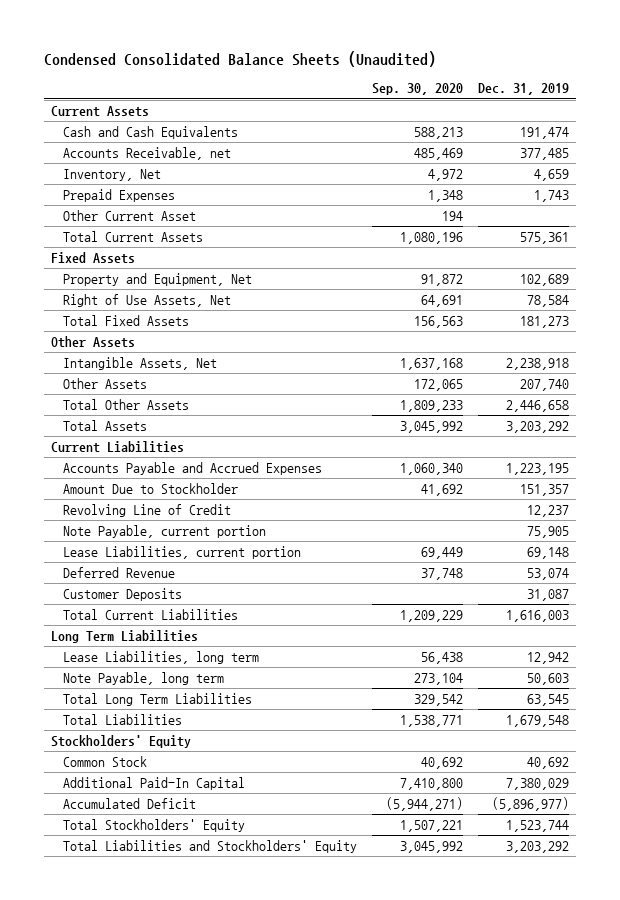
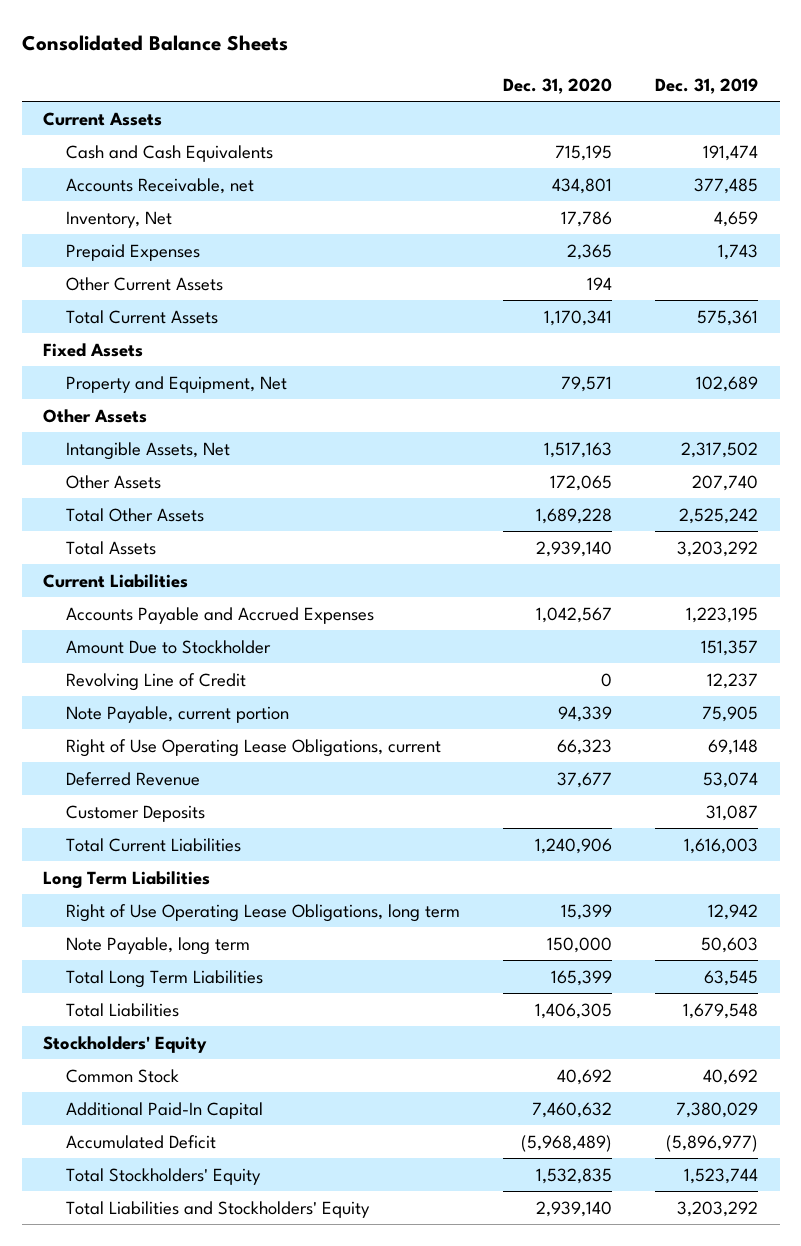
- Condensed Consolidated Balance Sheets (Unaudited)
+ Consolidated Balance Sheets
- | Sep. 30, 2020 | Dec. 31, 2019
+ | Dec. 31, 2020 | Dec. 31, 2019
- Other Current Asset | 194 |
+ Other Current Assets | 194 |
- Right of Use Assets, Net | 64,691 | 78,584
- Total Fixed Assets | 156,563 | 181,273
- Intangible Assets, Net | 1,637,168 | 2,238,918
+ Intangible Assets, Net | 1,517,163 | 2,317,502
- Total Other Assets | 1,809,233 | 2,446,658
+ Total Other Assets | 1,689,228 | 2,525,242
- Lease Liabilities, current portion | 69,449 | 69,148
+ Right of Use Operating Lease Obligations, current | 66,323 | 69,148
- Lease Liabilities, long term | 56,438 | 12,942
+ Right of Use Operating Lease Obligations, long term | 15,399 | 12,942

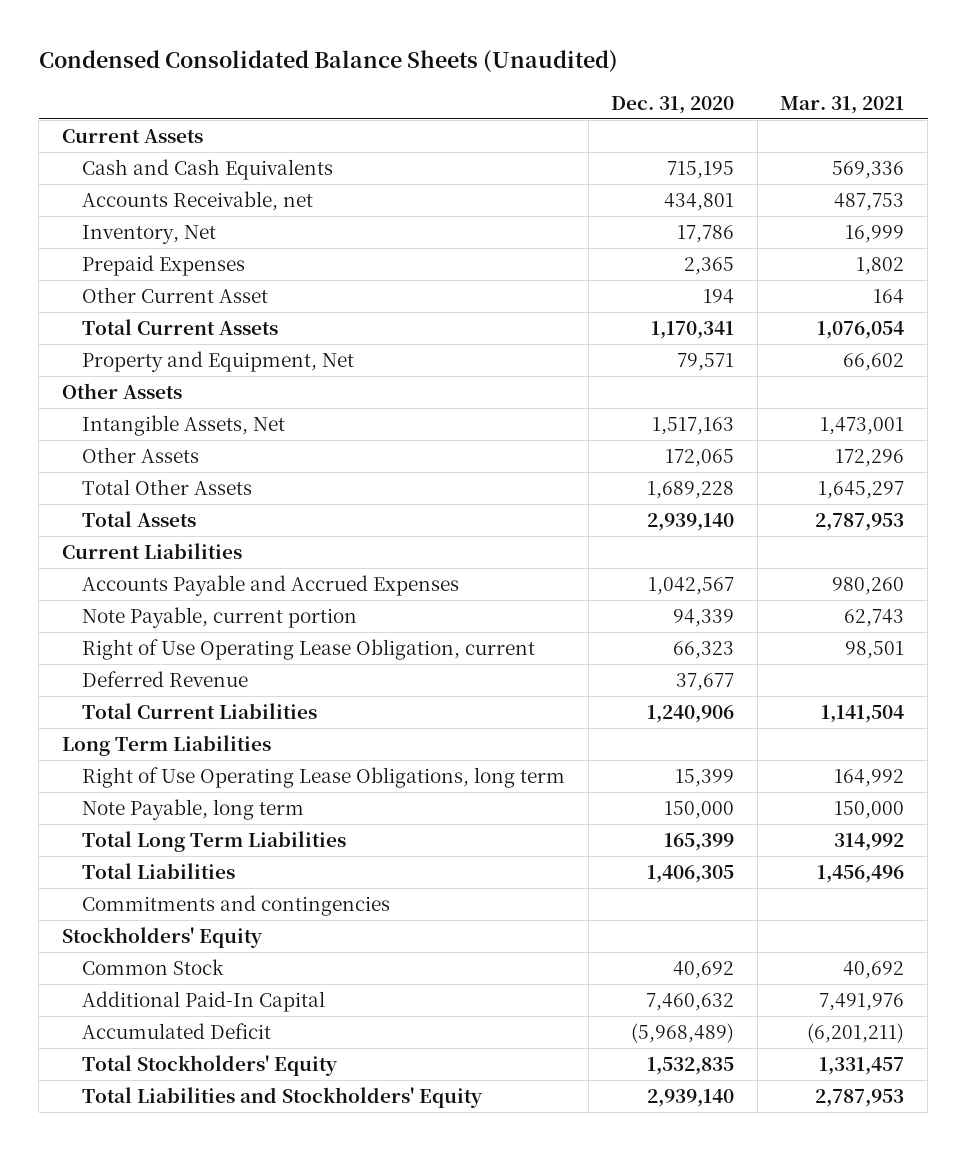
- Consolidated Balance Sheets
+ Condensed Consolidated Balance Sheets (Unaudited)
- | Dec. 31, 2020 | Dec. 31, 2019
+ | Dec. 31, 2020 | Mar. 31, 2021
- Other Current Assets | 194 |
+ Other Current Asset | 194 | 164
- Fixed Assets
- Amount Due to Stockholder | | 151,357
- Revolving Line of Credit | 0 | 12,237
- Right of Use Operating Lease Obligations, current | 66,323 | 69,148
+ Right of Use Operating Lease Obligation, current | 66,323 | 98,501
- Customer Deposits | | 31,087
+ Commitments and contingencies

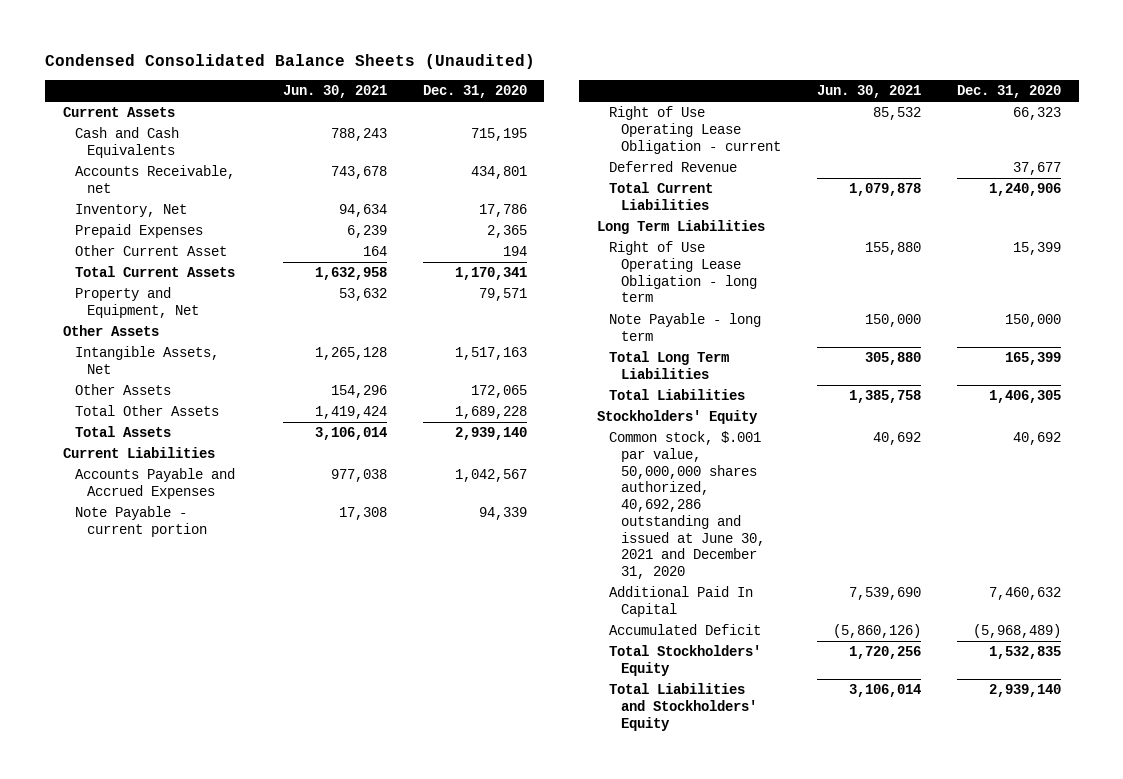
- | Dec. 31, 2020 | Mar. 31, 2021
+ | Jun. 30, 2021 | Dec. 31, 2020
- Note Payable, current portion | 94,339 | 62,743
- Right of Use Operating Lease Obligation, current | 66,323 | 98,501
+ Note Payable - current portion | 17,308 | 94,339
+ Right of Use Operating Lease Obligation - current | 85,532 | 66,323
- Right of Use Operating Lease Obligations, long term | 15,399 | 164,992
- Note Payable, long term | 150,000 | 150,000
+ Right of Use Operating Lease Obligation - long term | 155,880 | 15,399
+ Note Payable - long term | 150,000 | 150,000
- Commitments and contingencies
- Common Stock | 40,692 | 40,692
- Additional Paid-In Capital | 7,460,632 | 7,491,976
+ Common stock, $.001 par value, 50,000,000 shares authorized, 40,692,286 outstanding and issued at June 30, 2021 and December 31, 2020 | 40,692 | 40,692
+ Additional Paid In Capital | 7,539,690 | 7,460,632

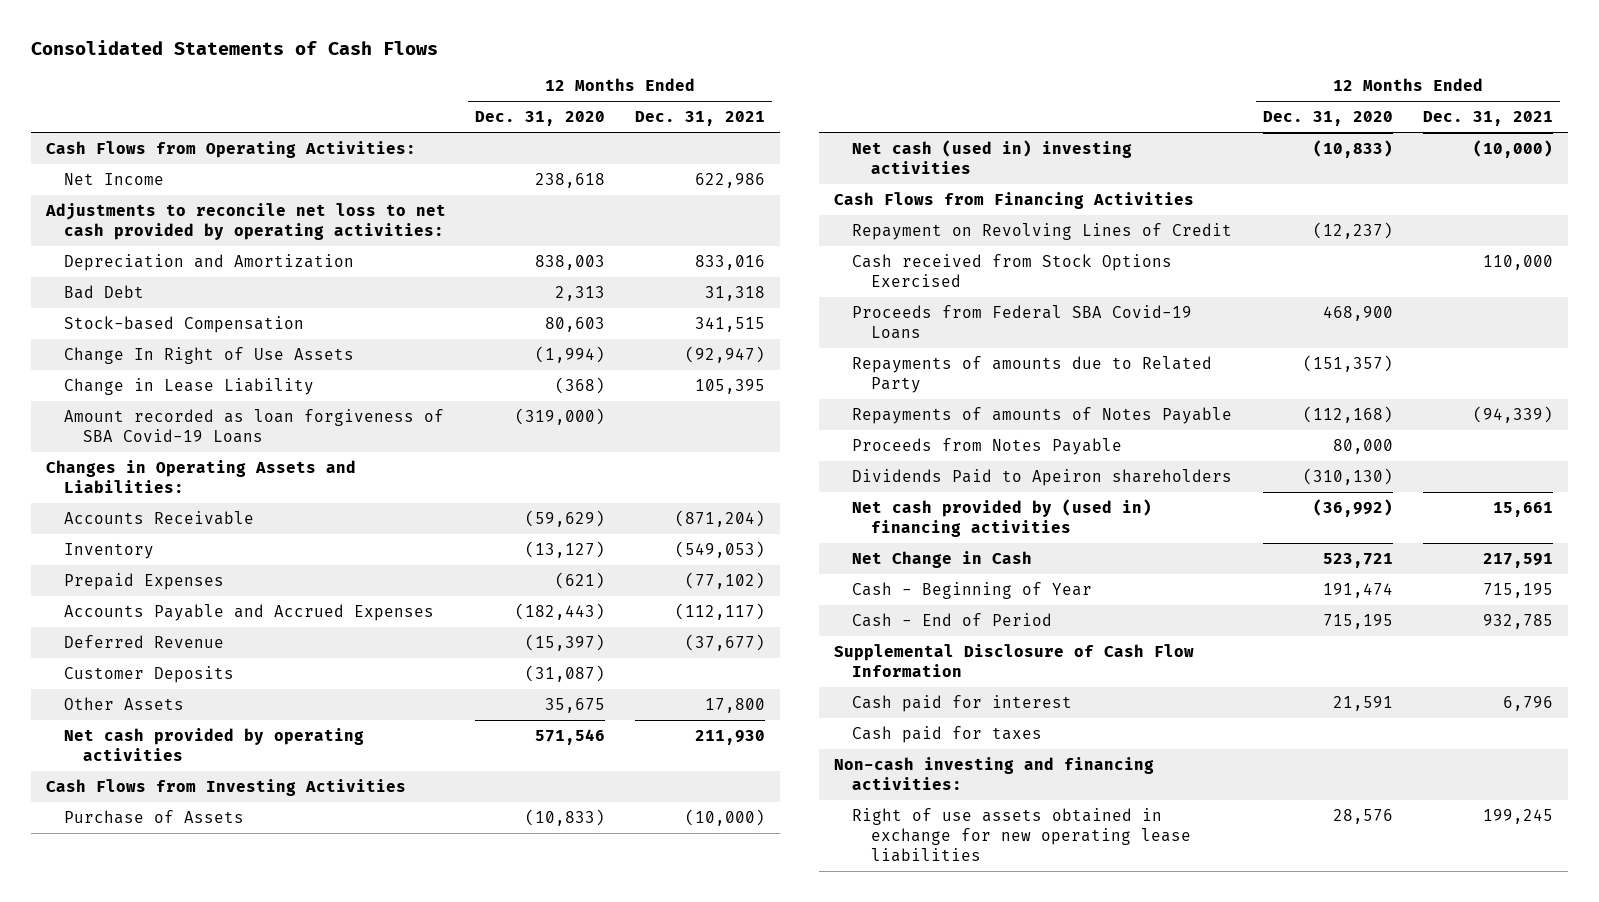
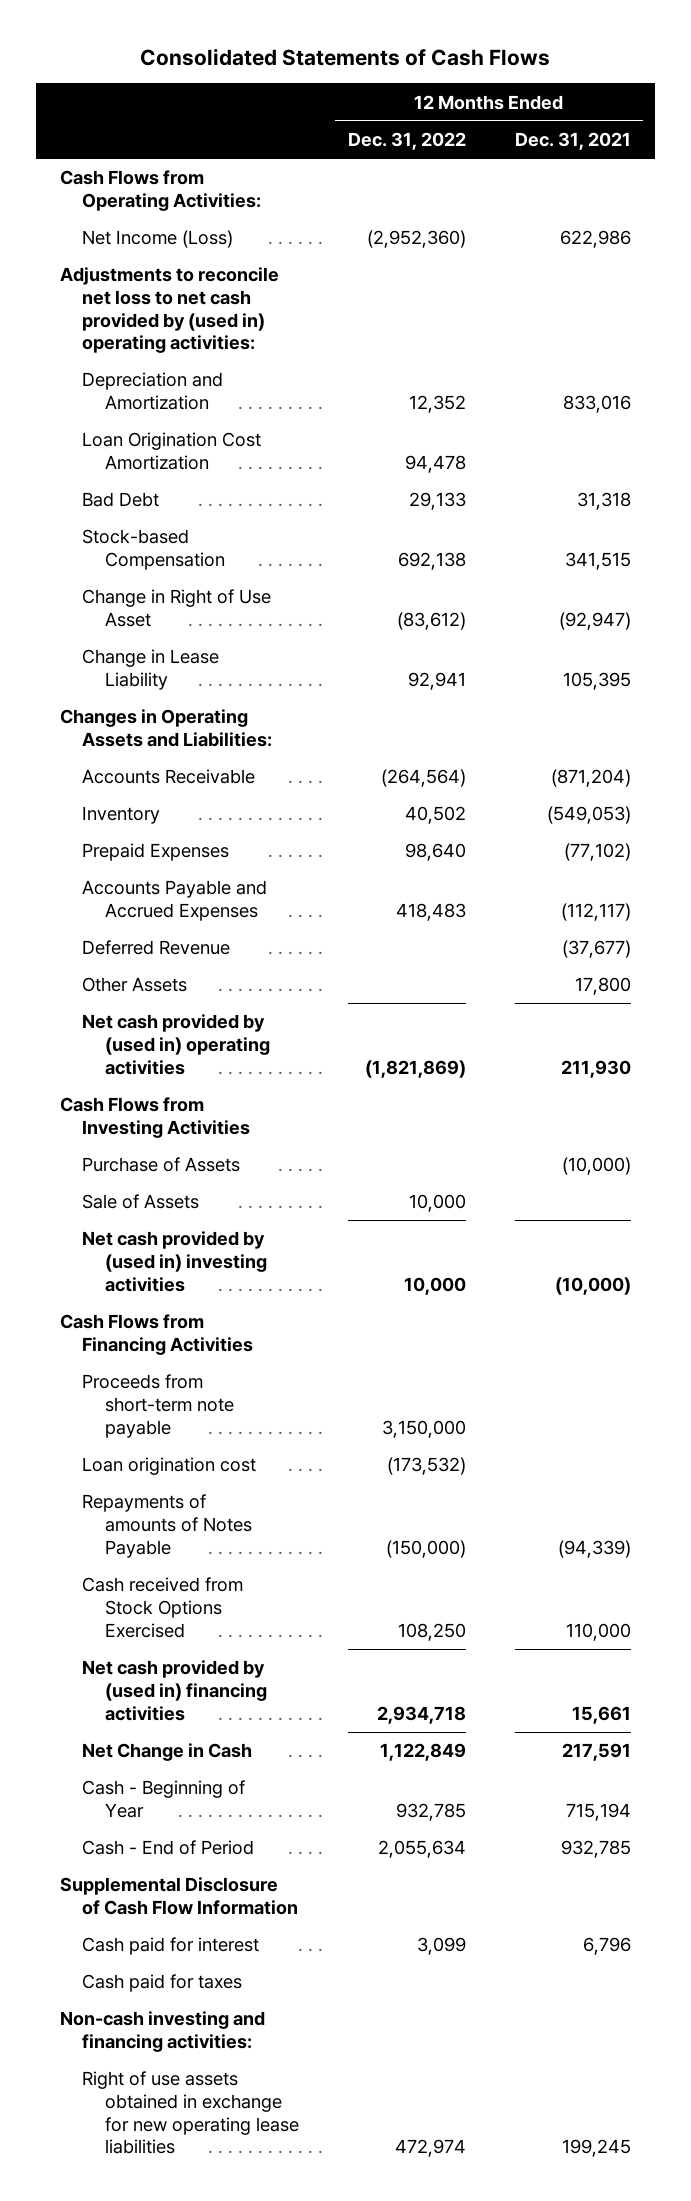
- | 12 Months Ended Dec. 31, 2020 | 12 Months Ended Dec. 31, 2021
+ | 12 Months Ended Dec. 31, 2022 | 12 Months Ended Dec. 31, 2021
- Net Income | 238,618 | 622,986
- Adjustments to reconcile net loss to net cash provided by operating activities:
+ Net Income (Loss) | (2,952,360) | 622,986
+ Adjustments to reconcile net loss to net cash provided by (used in) operating activities:
+ Loan Origination Cost Amortization | 94,478 |
- Change In Right of Use Assets | (1,994) | (92,947)
+ Change in Right of Use Asset | (83,612) | (92,947)
- Amount recorded as loan forgiveness of SBA Covid-19 Loans | (319,000) |
- Customer Deposits | (31,087) |
- Net cash provided by operating activities | 571,546 | 211,930
+ Net cash provided by (used in) operating activities | (1,821,869) | 211,930
- Net cash (used in) investing activities | (10,833) | (10,000)
+ Sale of Assets | 10,000 |
+ Net cash provided by (used in) investing activities | 10,000 | (10,000)
- Repayment on Revolving Lines of Credit | (12,237) |
- Proceeds from Federal SBA Covid-19 Loans | 468,900 |
- Repayments of amounts due to Related Party | (151,357) |
+ Proceeds from short-term note payable | 3,150,000 |
+ Loan origination cost | (173,532) |
- Proceeds from Notes Payable | 80,000 |
- Dividends Paid to Apeiron shareholders | (310,130) |
moved down: Cash received from Stock Options Exercised | 108,250 | 110,000
- Cash - Beginning of Year | 191,474 | 715,195
+ Cash - Beginning of Year | 932,785 | 715,194

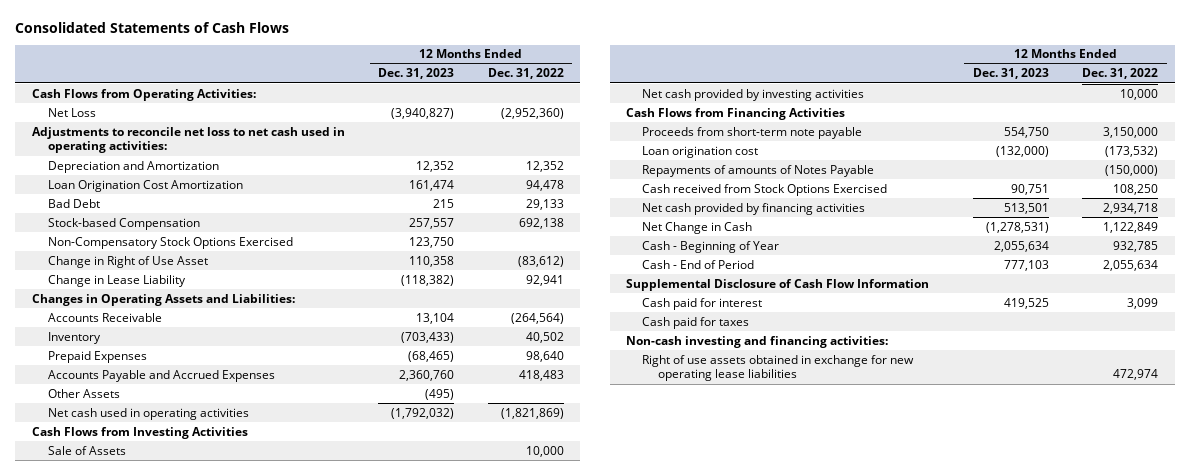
- | 12 Months Ended Dec. 31, 2022 | 12 Months Ended Dec. 31, 2021
+ | 12 Months Ended Dec. 31, 2023 | 12 Months Ended Dec. 31, 2022
- Net Income (Loss) | (2,952,360) | 622,986
- Adjustments to reconcile net loss to net cash provided by (used in) operating activities:
+ Net Loss | (3,940,827) | (2,952,360)
+ Adjustments to reconcile net loss to net cash used in operating activities:
+ Non-Compensatory Stock Options Exercised | 123,750 |
- Deferred Revenue | | (37,677)
- Net cash provided by (used in) operating activities | (1,821,869) | 211,930
+ Net cash used in operating activities | (1,792,032) | (1,821,869)
- Purchase of Assets | | (10,000)
- Net cash provided by (used in) investing activities | 10,000 | (10,000)
+ Net cash provided by investing activities | | 10,000
- Net cash provided by (used in) financing activities | 2,934,718 | 15,661
+ Net cash provided by financing activities | 513,501 | 2,934,718

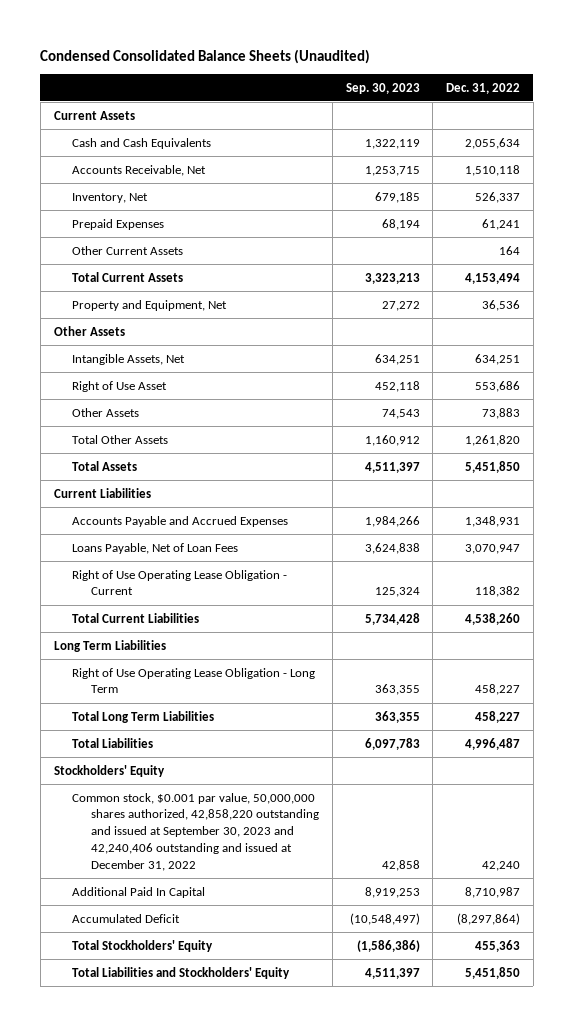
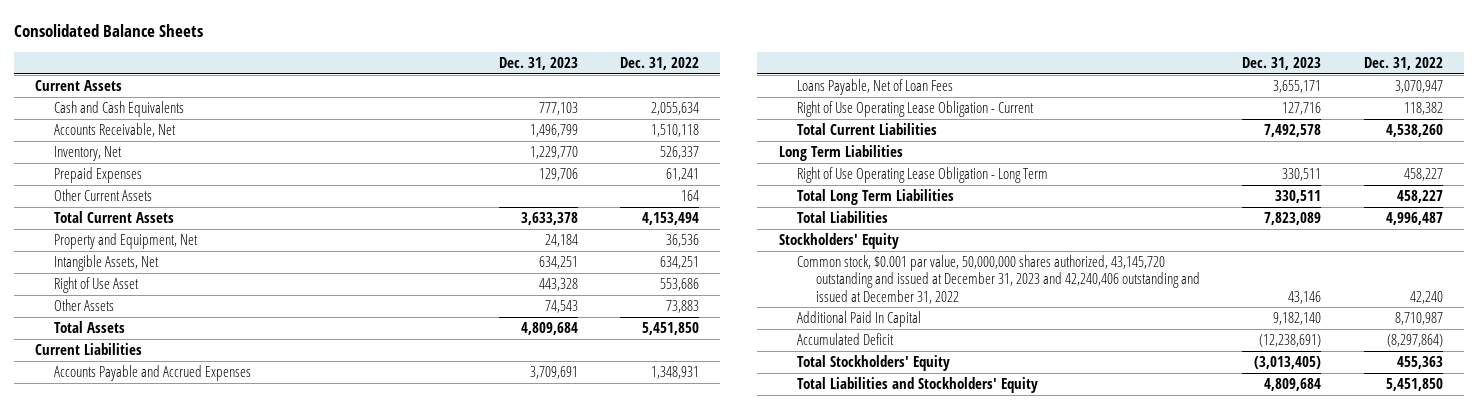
- Condensed Consolidated Balance Sheets (Unaudited)
+ Consolidated Balance Sheets
- | Sep. 30, 2023 | Dec. 31, 2022
+ | Dec. 31, 2023 | Dec. 31, 2022
- Other Assets
- Total Other Assets | 1,160,912 | 1,261,820
- Common stock, $0.001 par value, 50,000,000 shares authorized, 42,858,220 outstanding and issued at September 30, 2023 and 42,240,406 outstanding and issued at December 31, 2022 | 42,858 | 42,240
+ Common stock, $0.001 par value, 50,000,000 shares authorized, 43,145,720 outstanding and issued at December 31, 2023 and 42,240,406 outstanding and issued at December 31, 2022 | 43,146 | 42,240

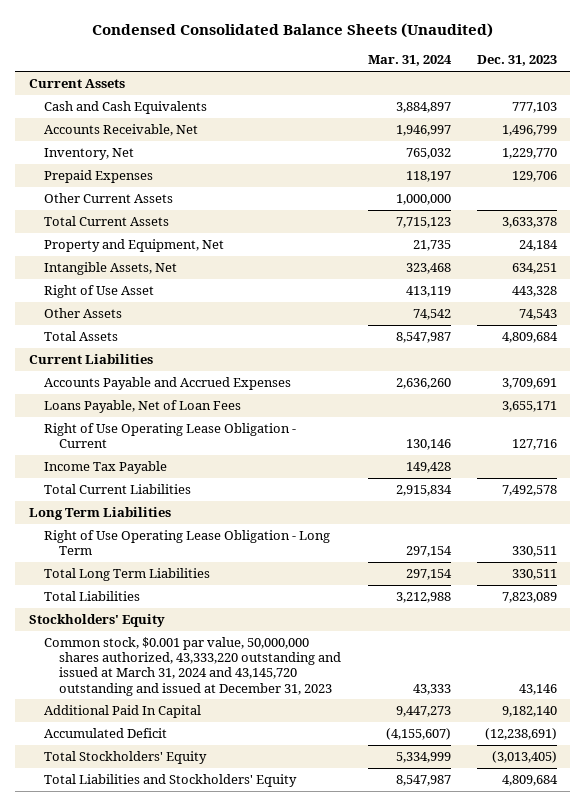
- Consolidated Balance Sheets
+ Condensed Consolidated Balance Sheets (Unaudited)
- | Dec. 31, 2023 | Dec. 31, 2022
+ | Mar. 31, 2024 | Dec. 31, 2023
+ Income Tax Payable | 149,428 |
- Common stock, $0.001 par value, 50,000,000 shares authorized, 43,145,720 outstanding and issued at December 31, 2023 and 42,240,406 outstanding and issued at December 31, 2022 | 43,146 | 42,240
+ Common stock, $0.001 par value, 50,000,000 shares authorized, 43,333,220 outstanding and issued at March 31, 2024 and 43,145,720 outstanding and issued at December 31, 2023 | 43,333 | 43,146

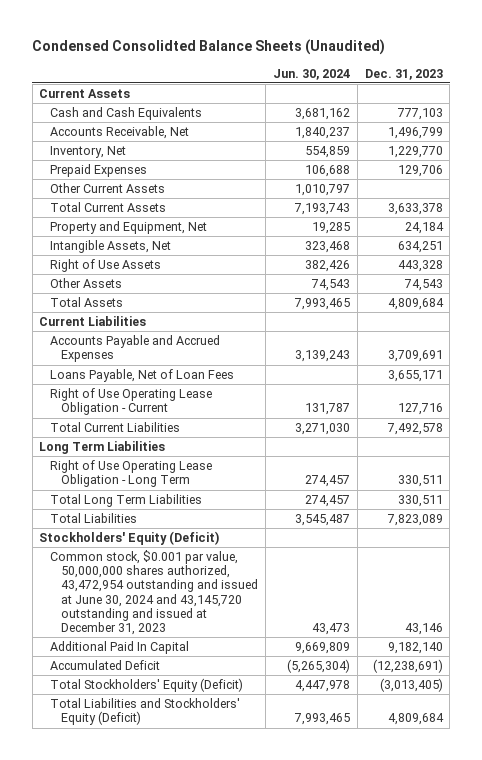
- Condensed Consolidated Balance Sheets (Unaudited)
+ Condensed Consolidted Balance Sheets (Unaudited)
- | Mar. 31, 2024 | Dec. 31, 2023
+ | Jun. 30, 2024 | Dec. 31, 2023
- Right of Use Asset | 413,119 | 443,328
+ Right of Use Assets | 382,426 | 443,328
- Income Tax Payable | 149,428 |
- Stockholders' Equity
- Common stock, $0.001 par value, 50,000,000 shares authorized, 43,333,220 outstanding and issued at March 31, 2024 and 43,145,720 outstanding and issued at December 31, 2023 | 43,333 | 43,146
+ Stockholders' Equity (Deficit)
+ Common stock, $0.001 par value, 50,000,000 shares authorized, 43,472,954 outstanding and issued at June 30, 2024 and 43,145,720 outstanding and issued at December 31, 2023 | 43,473 | 43,146
- Total Stockholders' Equity | 5,334,999 | (3,013,405)
- Total Liabilities and Stockholders' Equity | 8,547,987 | 4,809,684
+ Total Stockholders' Equity (Deficit) | 4,447,978 | (3,013,405)
+ Total Liabilities and Stockholders' Equity (Deficit) | 7,993,465 | 4,809,684

